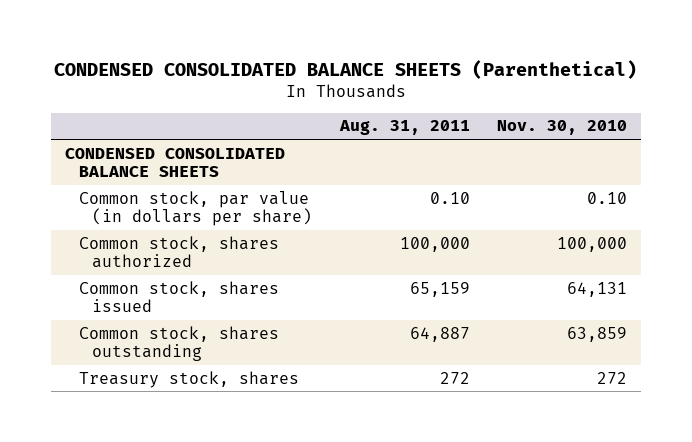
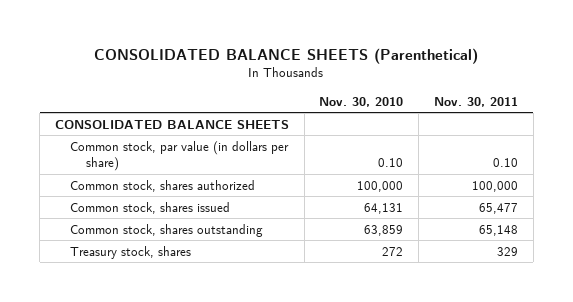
- CONDENSED CONSOLIDATED BALANCE SHEETS (Parenthetical)
+ CONSOLIDATED BALANCE SHEETS (Parenthetical)
- | Aug. 31, 2011 | Nov. 30, 2010
+ | Nov. 30, 2010 | Nov. 30, 2011
- CONDENSED CONSOLIDATED BALANCE SHEETS
+ CONSOLIDATED BALANCE SHEETS

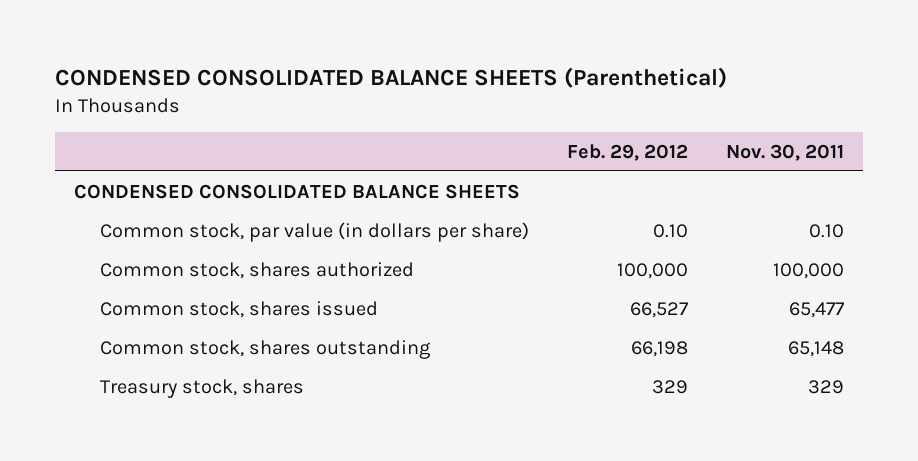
- CONSOLIDATED BALANCE SHEETS (Parenthetical)
+ CONDENSED CONSOLIDATED BALANCE SHEETS (Parenthetical)
- | Nov. 30, 2010 | Nov. 30, 2011
+ | Feb. 29, 2012 | Nov. 30, 2011
- CONSOLIDATED BALANCE SHEETS
+ CONDENSED CONSOLIDATED BALANCE SHEETS

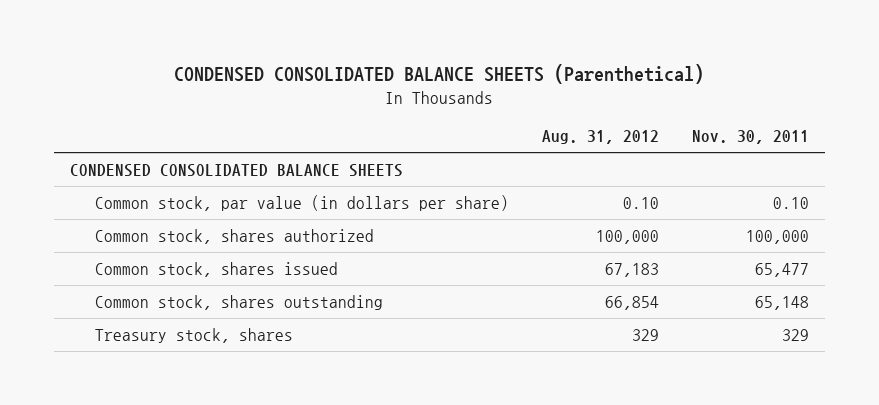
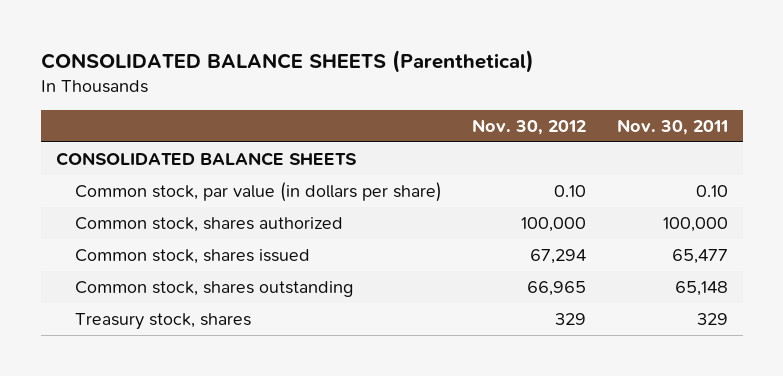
- CONDENSED CONSOLIDATED BALANCE SHEETS (Parenthetical)
+ CONSOLIDATED BALANCE SHEETS (Parenthetical)
- | Aug. 31, 2012 | Nov. 30, 2011
+ | Nov. 30, 2012 | Nov. 30, 2011
- CONDENSED CONSOLIDATED BALANCE SHEETS
+ CONSOLIDATED BALANCE SHEETS

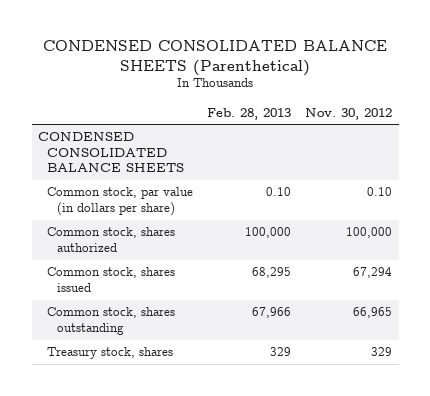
- CONSOLIDATED BALANCE SHEETS (Parenthetical)
+ CONDENSED CONSOLIDATED BALANCE SHEETS (Parenthetical)
- | Nov. 30, 2012 | Nov. 30, 2011
+ | Feb. 28, 2013 | Nov. 30, 2012
- CONSOLIDATED BALANCE SHEETS
+ CONDENSED CONSOLIDATED BALANCE SHEETS

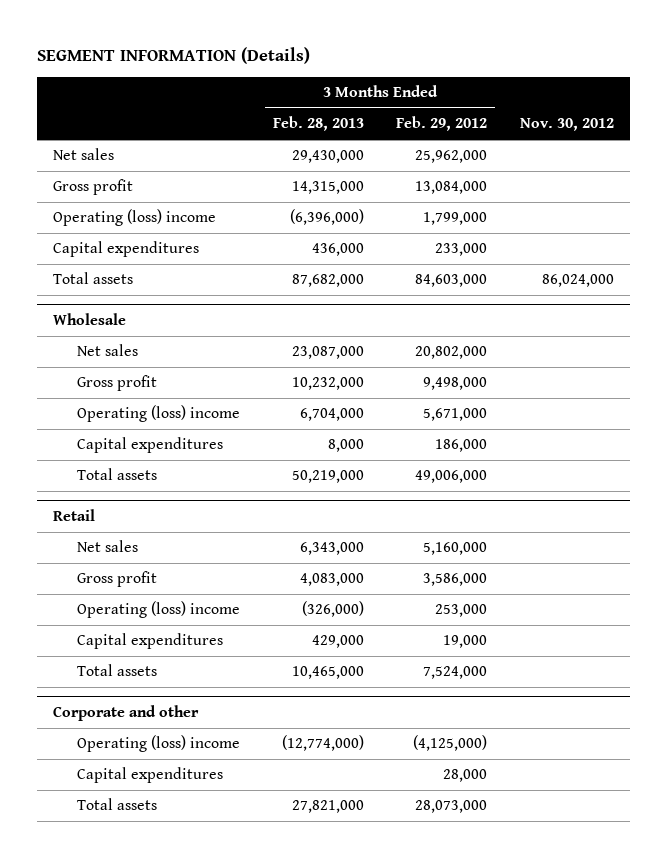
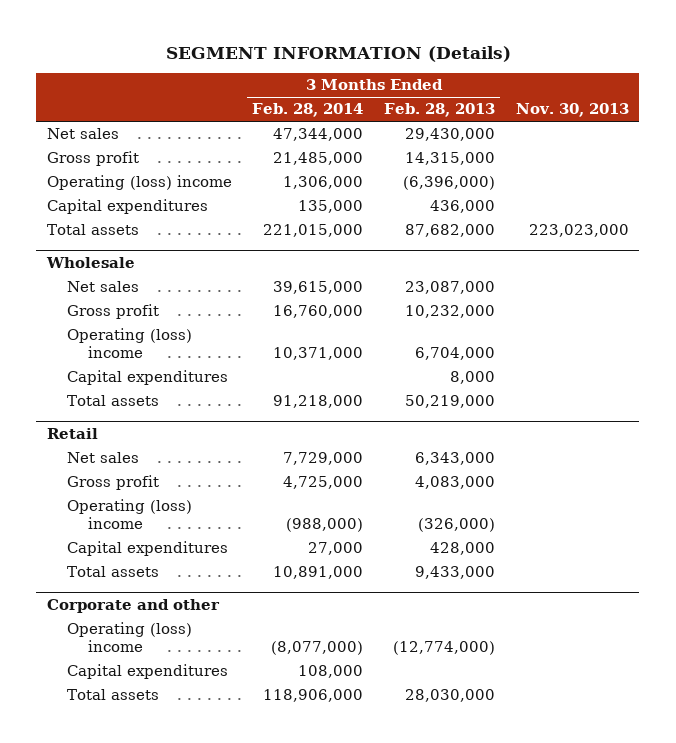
- | 3 Months Ended Feb. 28, 2013 | 3 Months Ended Feb. 29, 2012 | Nov. 30, 2012
+ | 3 Months Ended Feb. 28, 2014 | 3 Months Ended Feb. 28, 2013 | Nov. 30, 2013
@ Retail
- Capital expenditures | 429,000 | 19,000 |
- Total assets | 10,465,000 | 7,524,000 |
+ Capital expenditures | 27,000 | 428,000 |
+ Total assets | 10,891,000 | 9,433,000 |
@ Corporate and other
- Total assets | 27,821,000 | 28,073,000 |
+ Total assets | 118,906,000 | 28,030,000 |

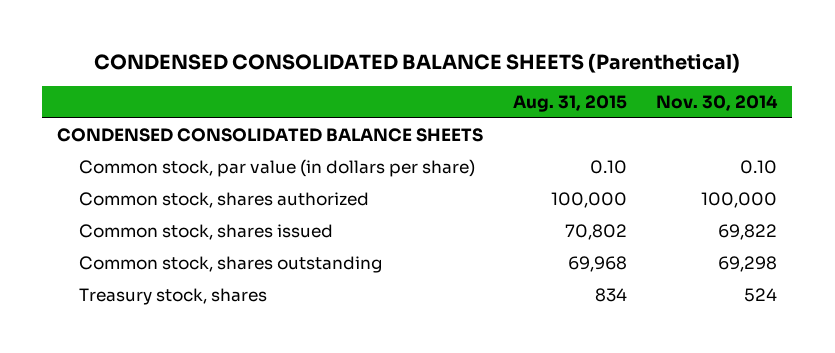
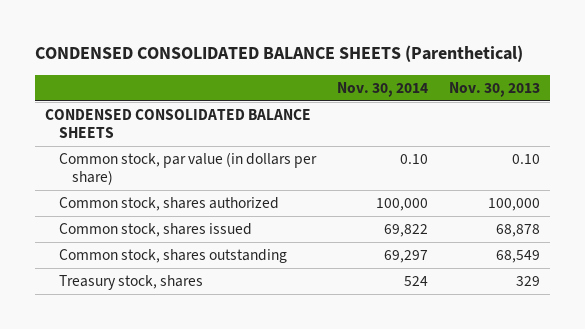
- | Aug. 31, 2015 | Nov. 30, 2014
+ | Nov. 30, 2014 | Nov. 30, 2013
- Common stock, shares outstanding | 69,968 | 69,298
+ Common stock, shares outstanding | 69,297 | 68,549

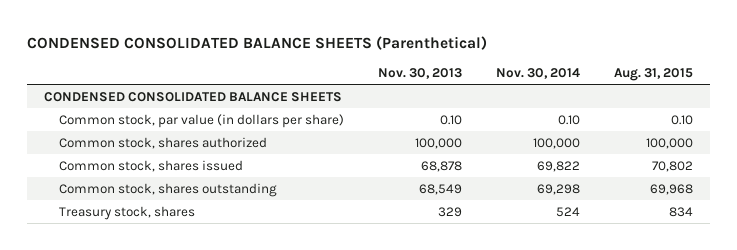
- | Nov. 30, 2014 | Nov. 30, 2013
+ | Nov. 30, 2013 | Nov. 30, 2014 | Aug. 31, 2015
- Common stock, shares outstanding | 69,297 | 68,549
+ Common stock, shares outstanding | 68,549 | 69,298 | 69,968

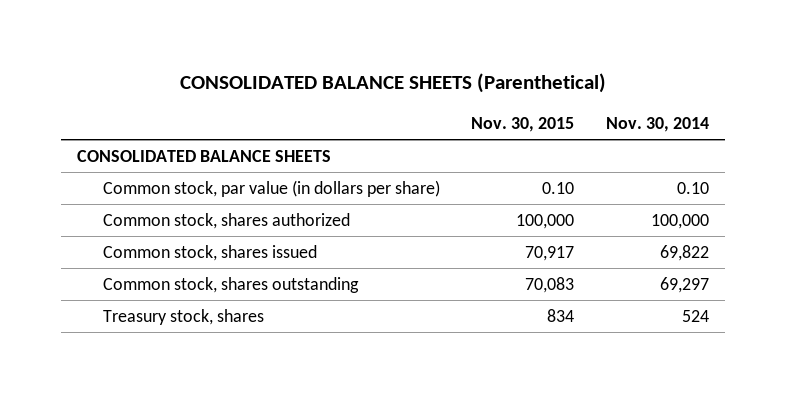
- CONDENSED CONSOLIDATED BALANCE SHEETS (Parenthetical)
+ CONSOLIDATED BALANCE SHEETS (Parenthetical)
- | Nov. 30, 2013 | Nov. 30, 2014 | Aug. 31, 2015
+ | Nov. 30, 2015 | Nov. 30, 2014
- CONDENSED CONSOLIDATED BALANCE SHEETS
+ CONSOLIDATED BALANCE SHEETS
- Common stock, shares outstanding | 68,549 | 69,298 | 69,968
+ Common stock, shares outstanding | 70,083 | 69,297

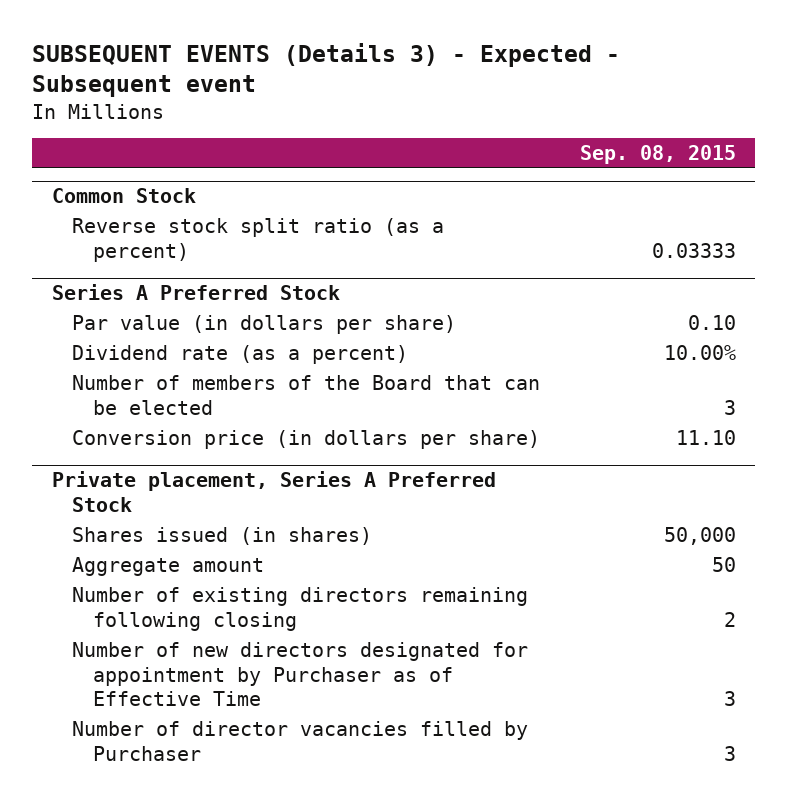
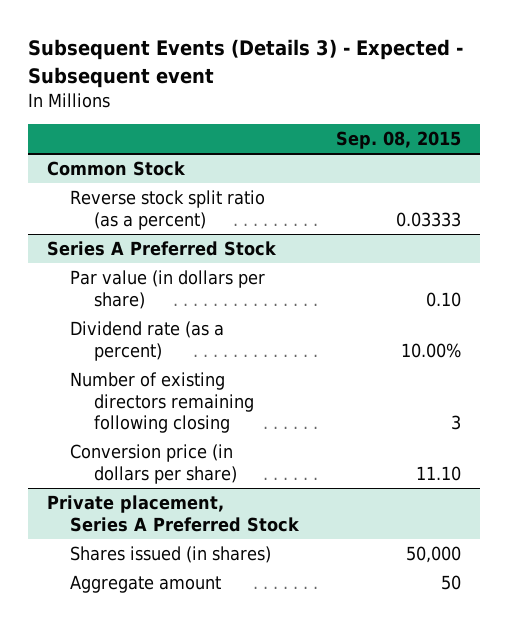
- SUBSEQUENT EVENTS (Details 3) - Expected - Subsequent event
+ Subsequent Events (Details 3) - Expected - Subsequent event
@ Series A Preferred Stock
- Number of members of the Board that can be elected | 3
+ Number of existing directors remaining following closing | 3
@ Private placement, Series A Preferred Stock
- Number of existing directors remaining following closing | 2
- Number of new directors designated for appointment by Purchaser as of Effective Time | 3
- Number of director vacancies filled by Purchaser | 3

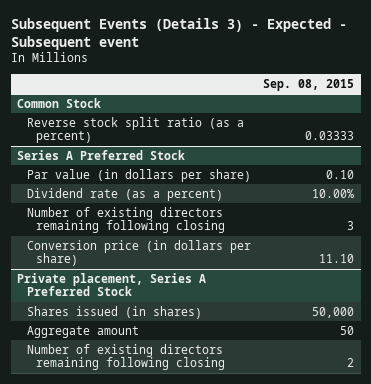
@ Private placement, Series A Preferred Stock
+ Number of existing directors remaining following closing | 2

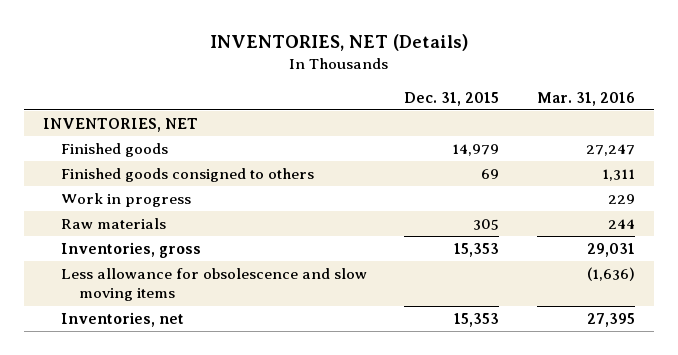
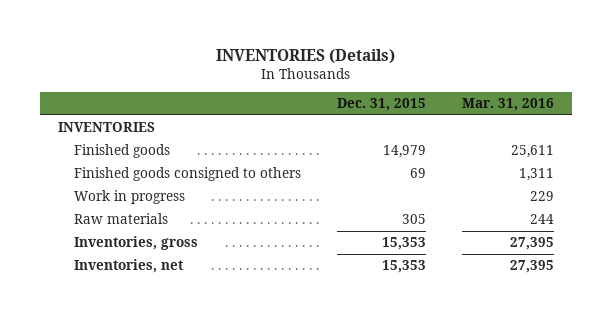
- INVENTORIES, NET (Details)
+ INVENTORIES (Details)
- INVENTORIES, NET
- Finished goods | 14,979 | 27,247
+ INVENTORIES
+ Finished goods | 14,979 | 25,611
- Inventories, gross | 15,353 | 29,031
- Less allowance for obsolescence and slow moving items | | (1,636)
+ Inventories, gross | 15,353 | 27,395

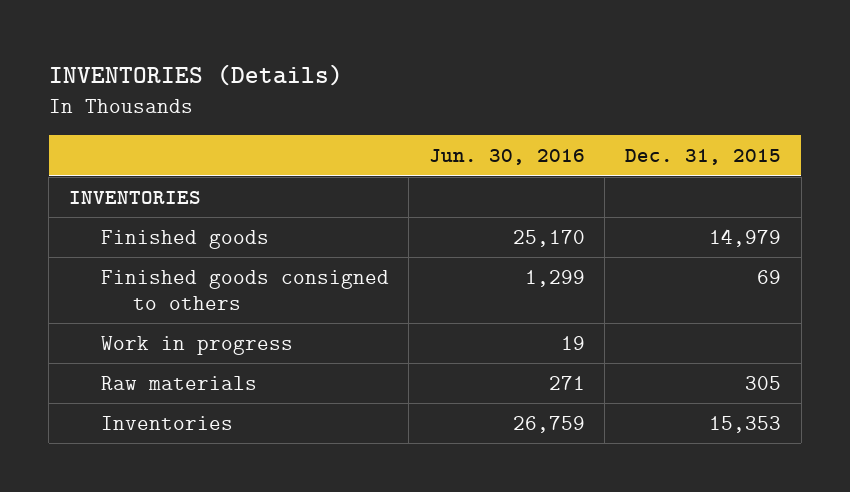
- | Dec. 31, 2015 | Mar. 31, 2016
+ | Jun. 30, 2016 | Dec. 31, 2015
- Inventories, gross | 15,353 | 27,395
- Inventories, net | 15,353 | 27,395
+ Inventories | 26,759 | 15,353

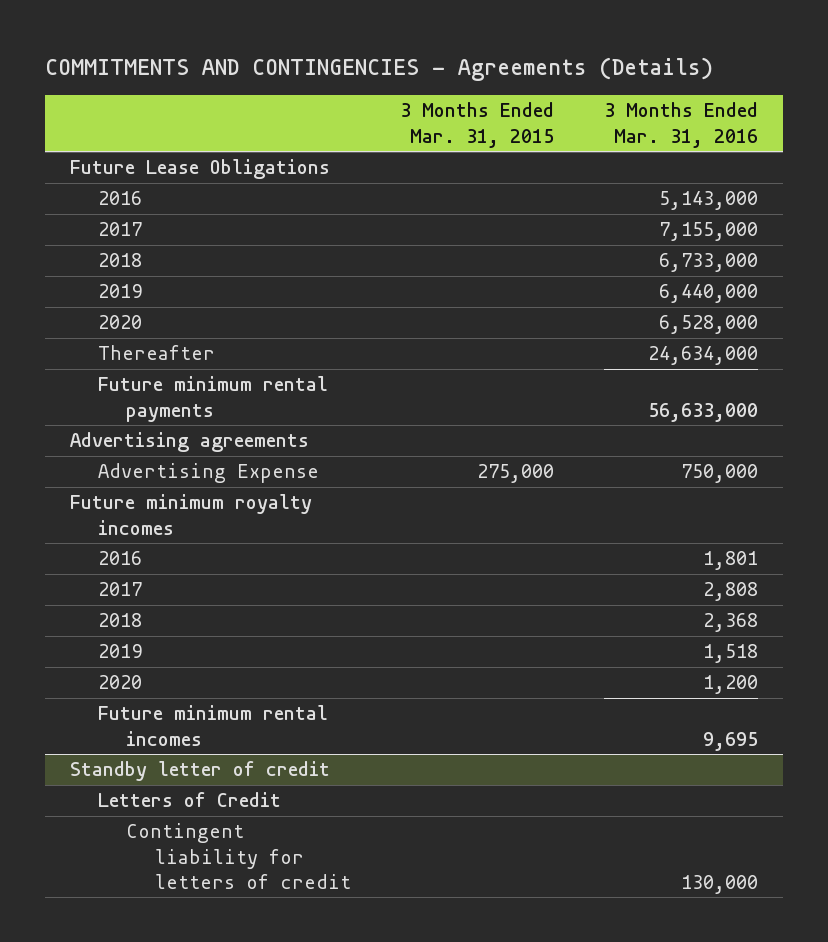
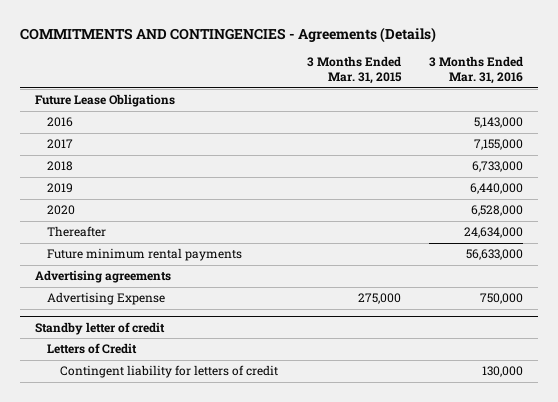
- Future minimum royalty incomes
- 2016 | | 1,801
- 2017 | | 2,808
- 2018 | | 2,368
- 2019 | | 1,518
- 2020 | | 1,200
- Future minimum rental incomes | | 9,695

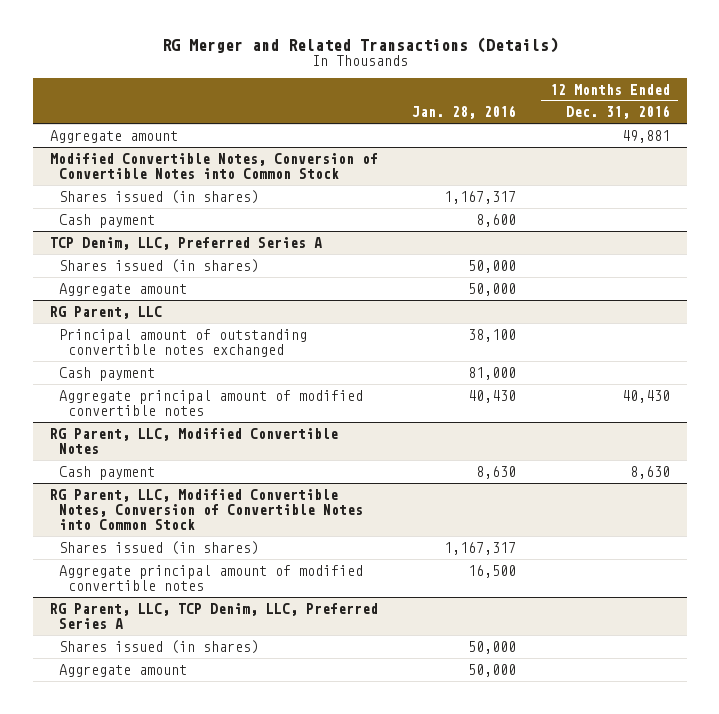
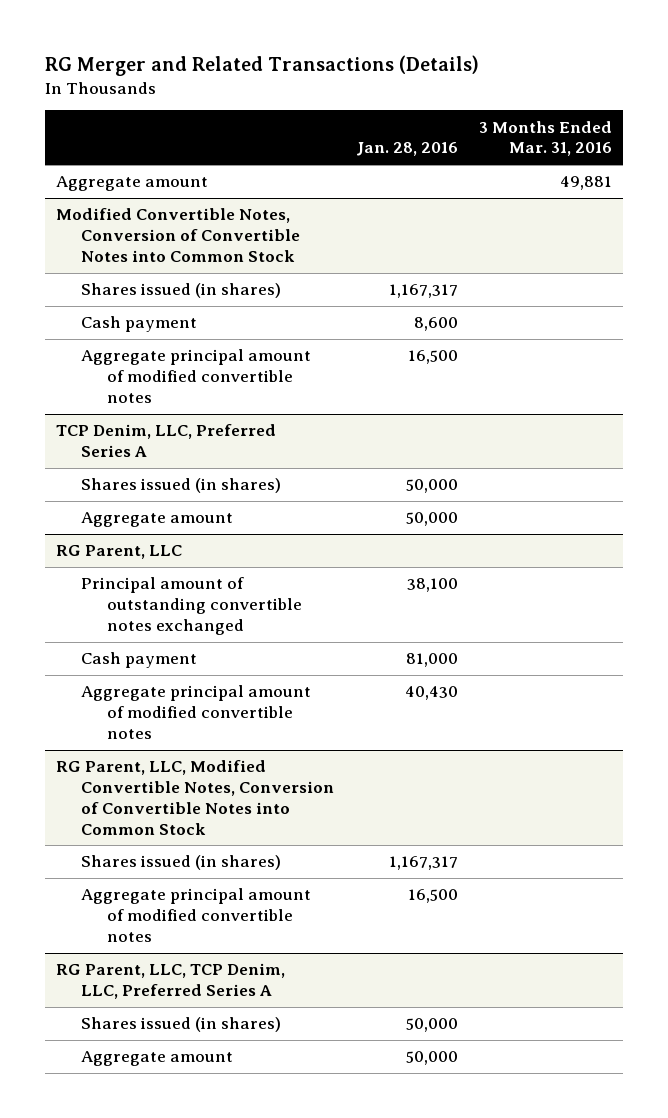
- | Jan. 28, 2016 | 12 Months Ended Dec. 31, 2016
+ | Jan. 28, 2016 | 3 Months Ended Mar. 31, 2016
@ Modified Convertible Notes, Conversion of Convertible Notes into Common Stock
+ Aggregate principal amount of modified convertible notes | 16,500 |
- RG Parent, LLC, Modified Convertible Notes
- Cash payment | 8,630 | 8,630

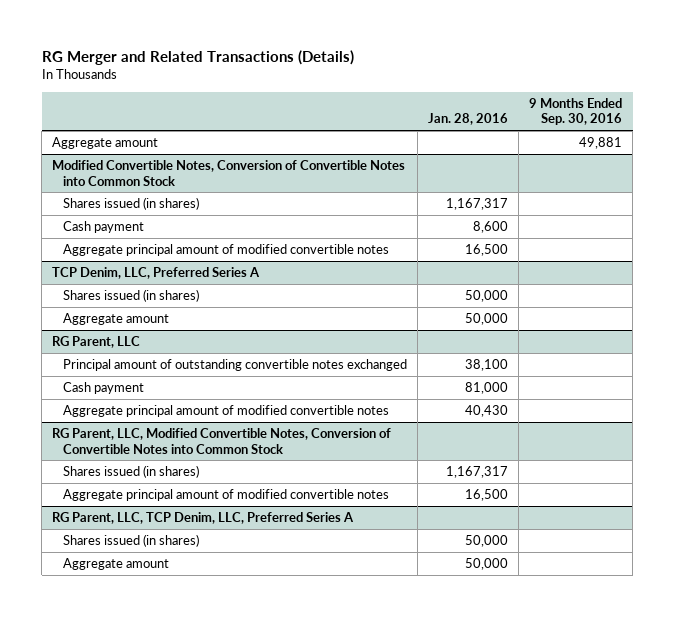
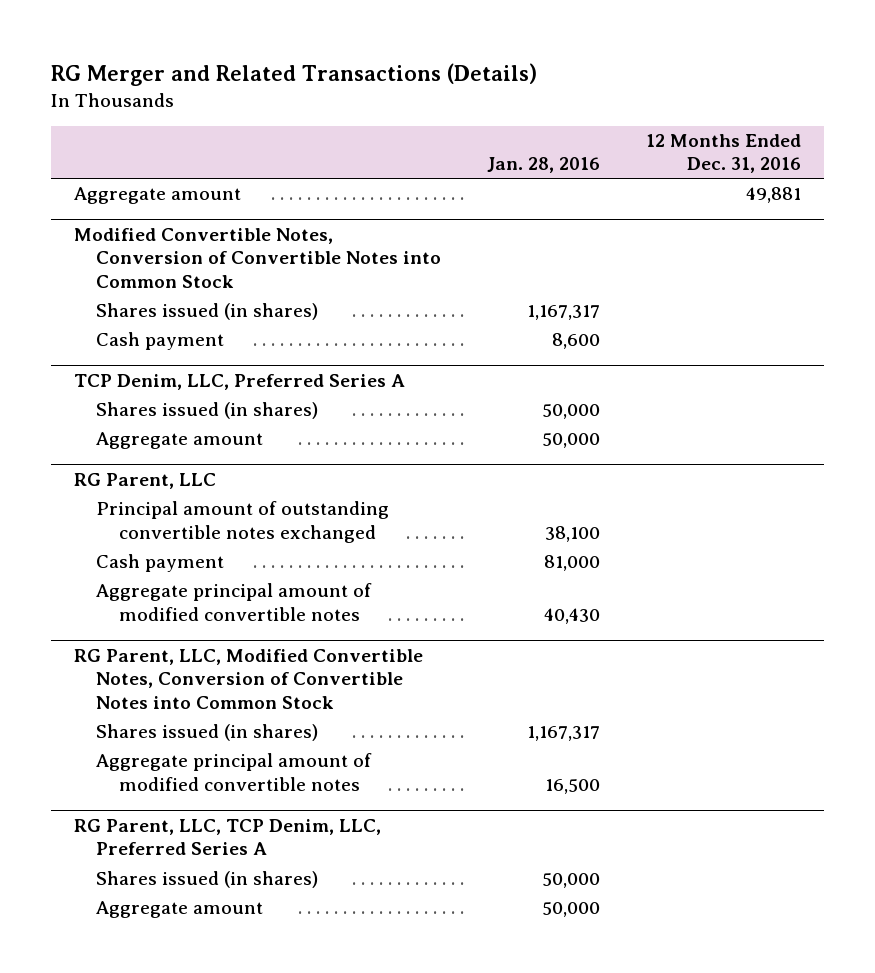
- | Jan. 28, 2016 | 9 Months Ended Sep. 30, 2016
+ | Jan. 28, 2016 | 12 Months Ended Dec. 31, 2016
@ Modified Convertible Notes, Conversion of Convertible Notes into Common Stock
- Aggregate principal amount of modified convertible notes | 16,500 |

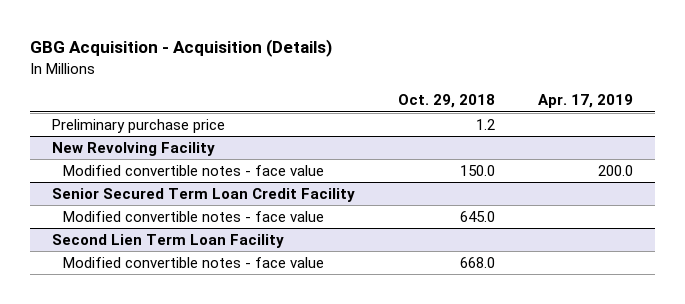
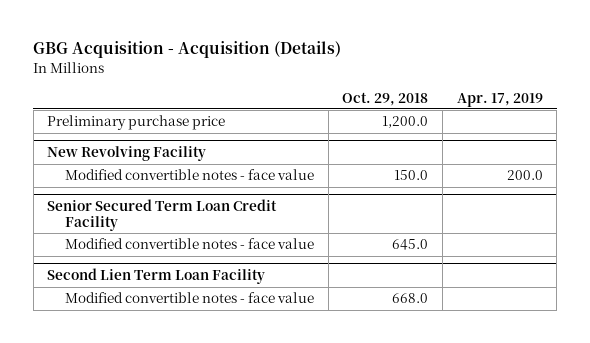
- Preliminary purchase price | 1.2 |
+ Preliminary purchase price | 1,200.0 |

